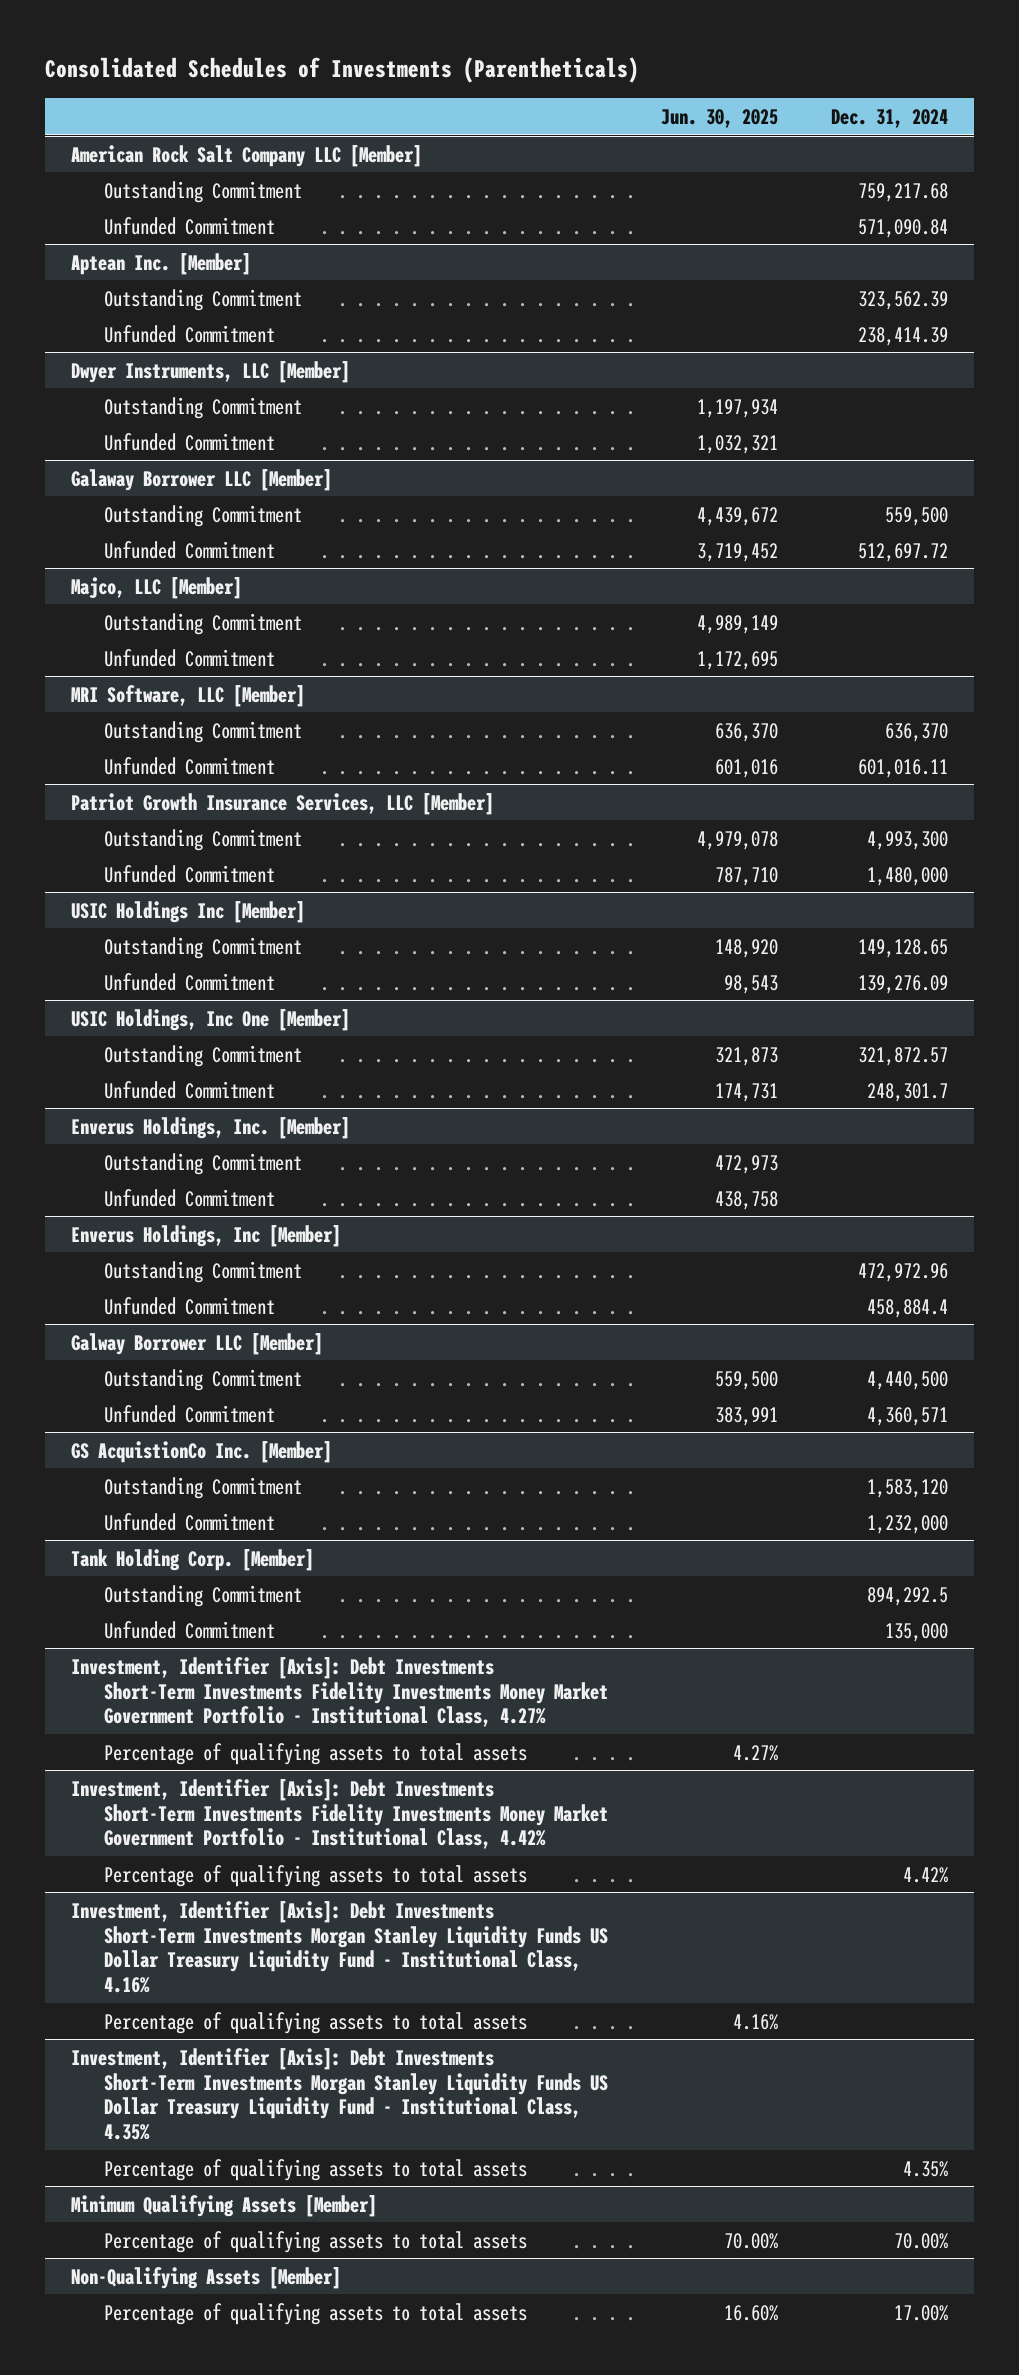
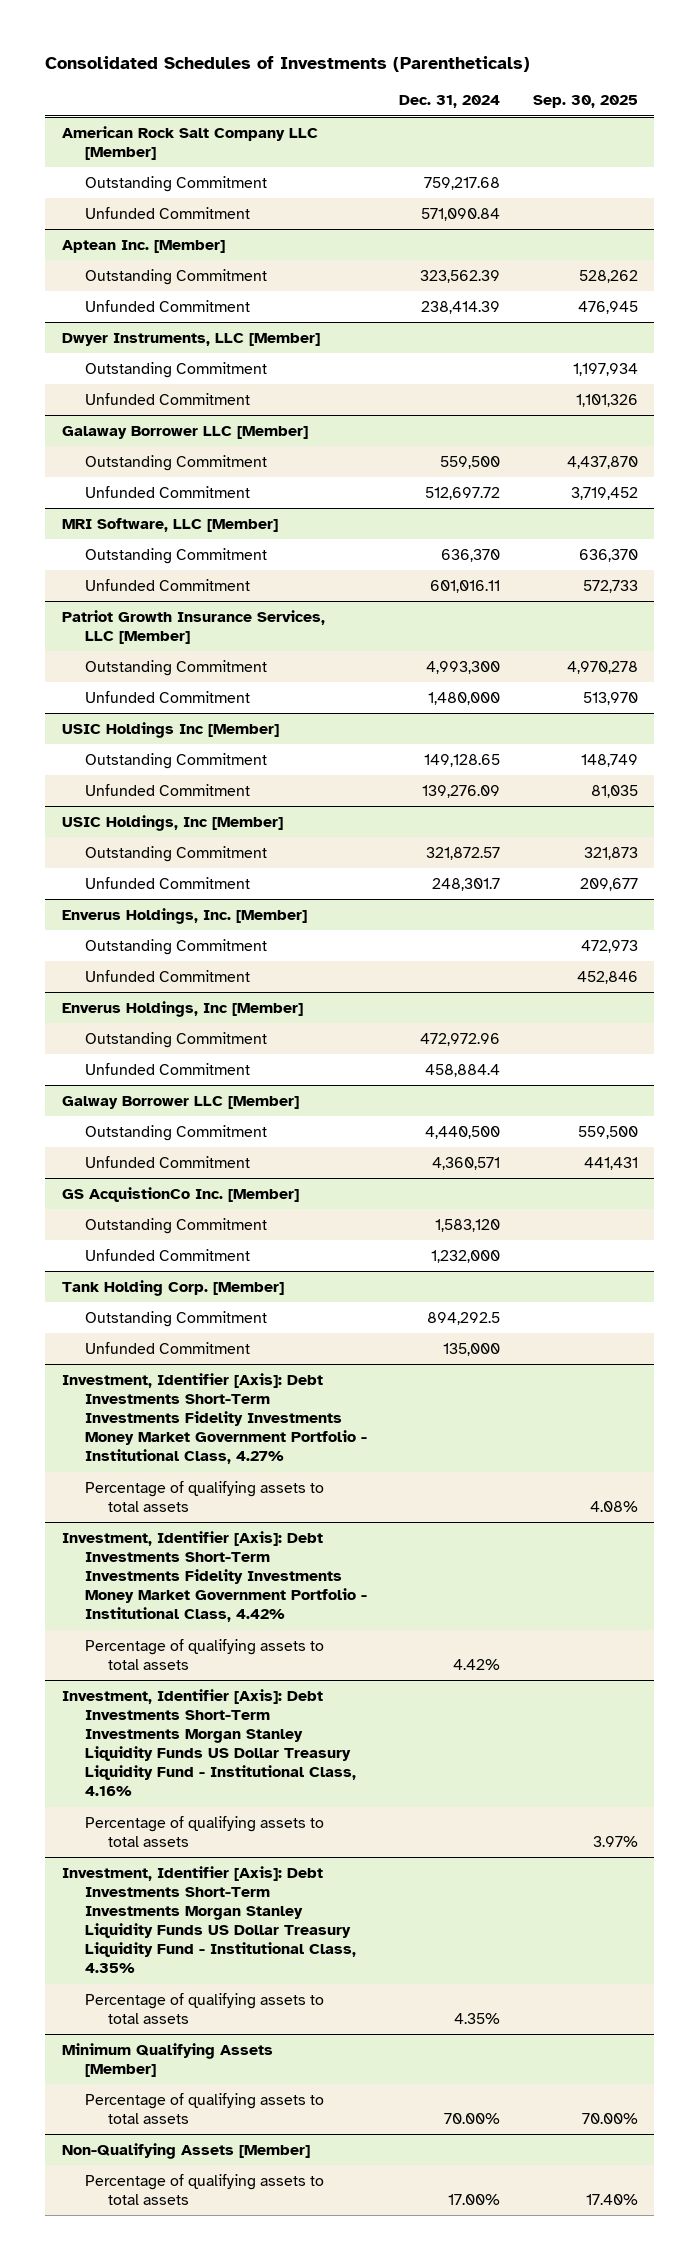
- | Jun. 30, 2025 | Dec. 31, 2024
+ | Dec. 31, 2024 | Sep. 30, 2025
- Majco, LLC [Member]
- Outstanding Commitment | 4,989,149 |
- Unfunded Commitment | 1,172,695 |
- USIC Holdings, Inc One [Member]
+ USIC Holdings, Inc [Member]

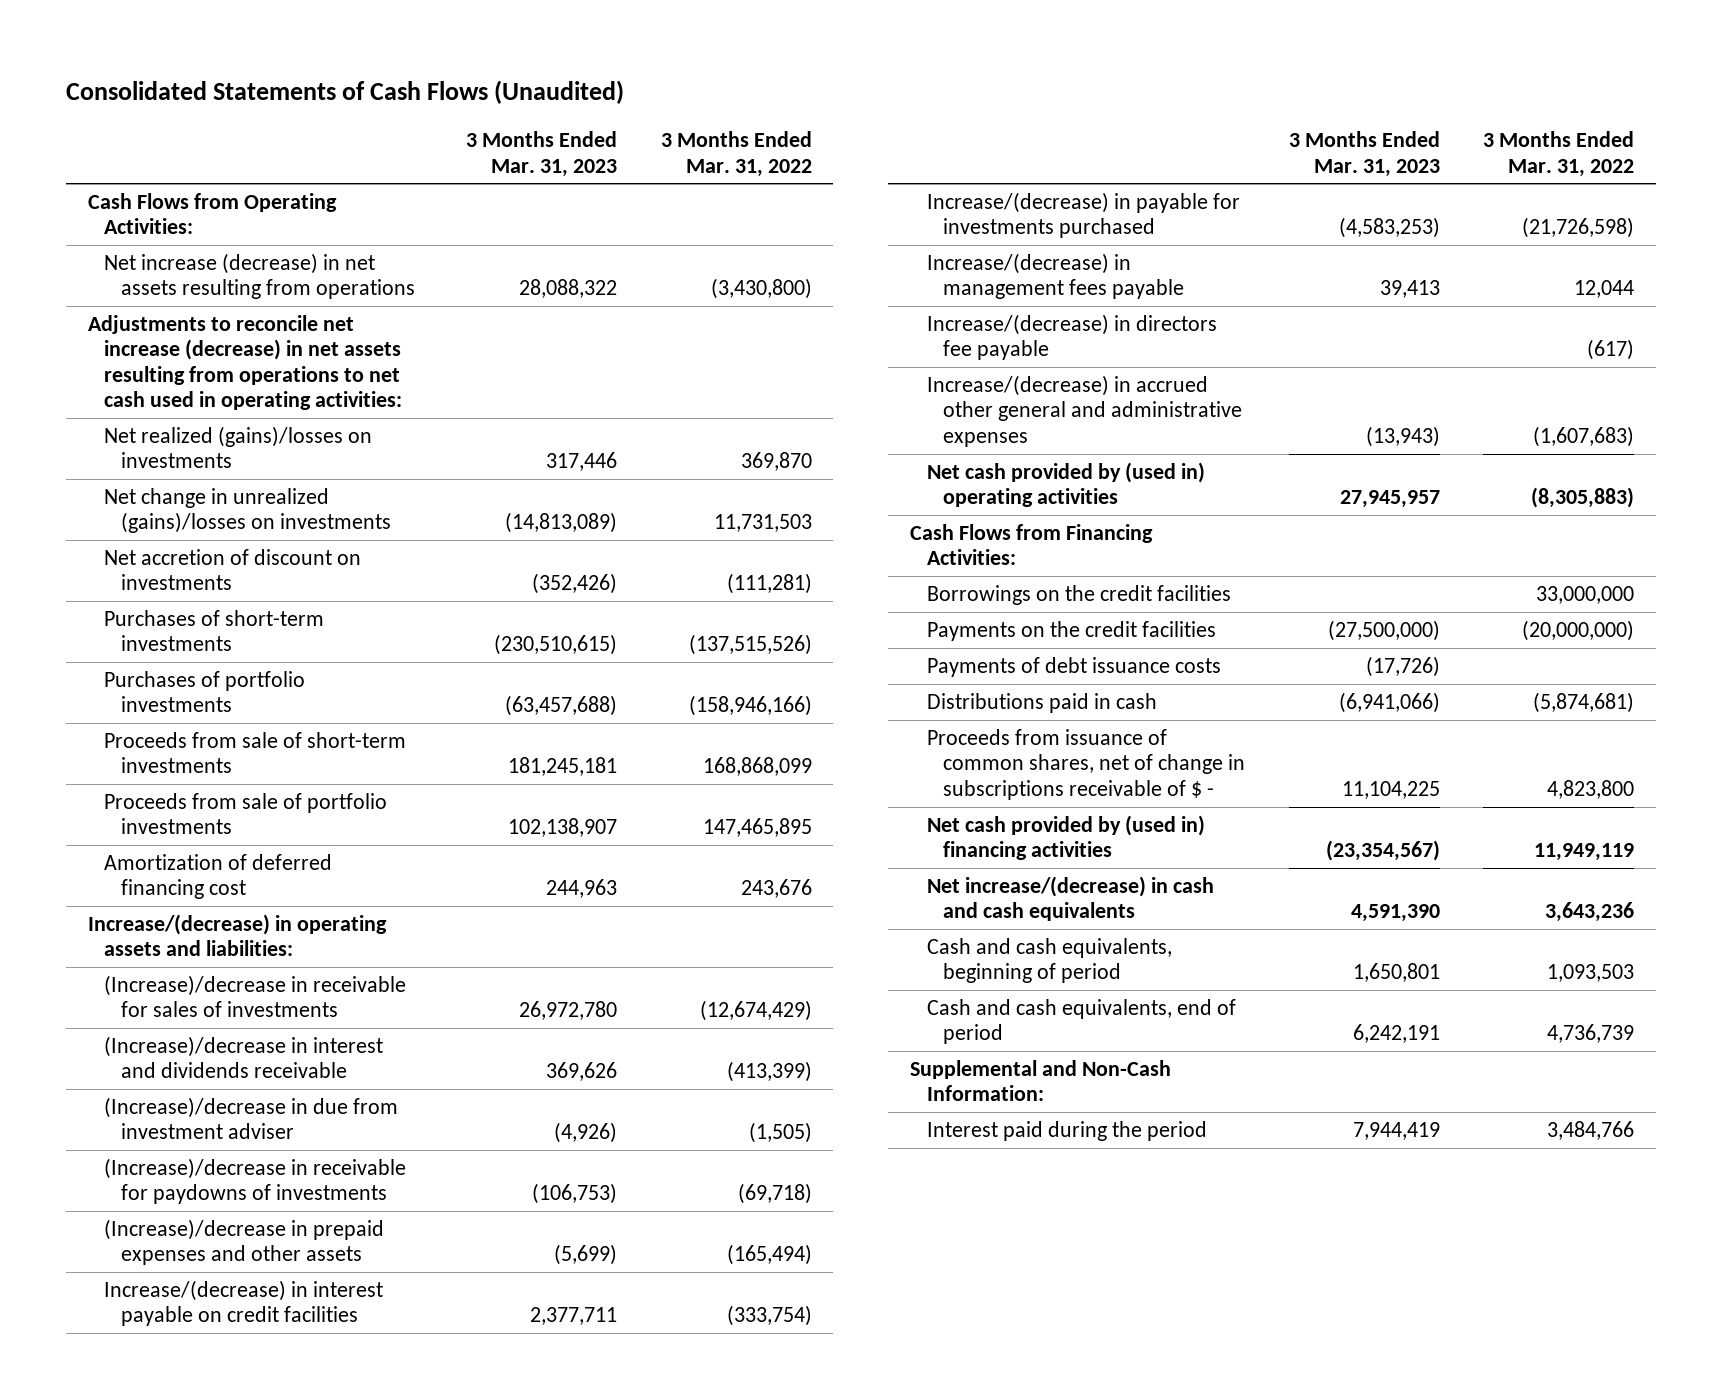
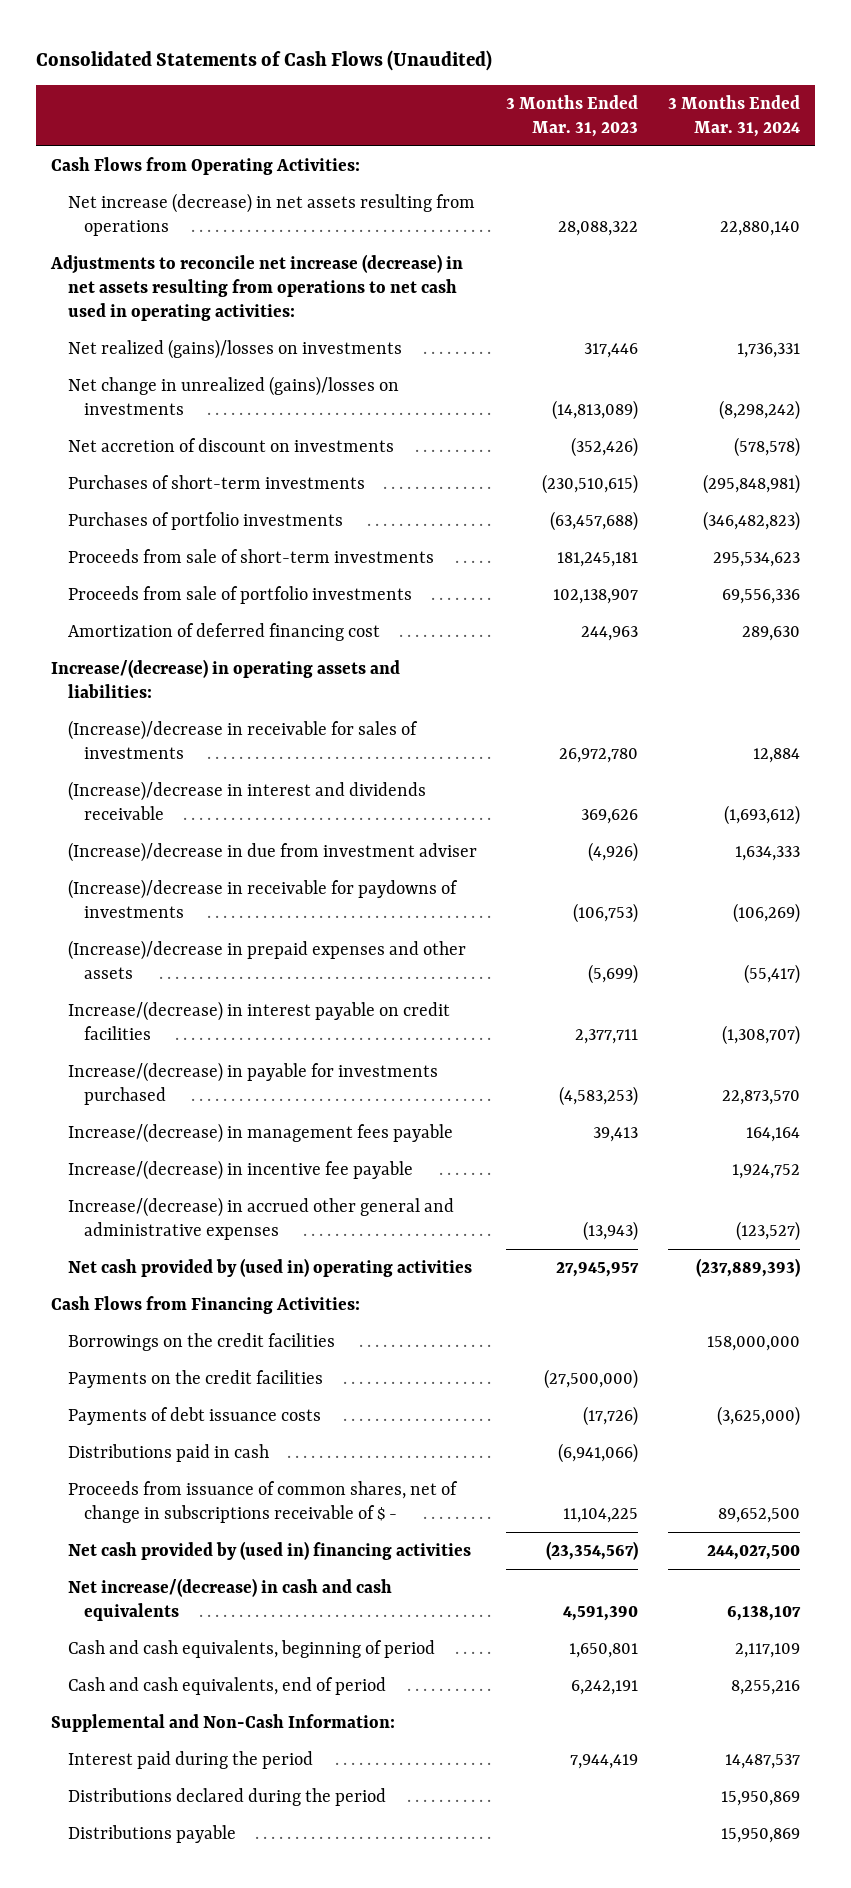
- | 3 Months Ended Mar. 31, 2023 | 3 Months Ended Mar. 31, 2022
+ | 3 Months Ended Mar. 31, 2023 | 3 Months Ended Mar. 31, 2024
- Increase/(decrease) in directors fee payable | | (617)
+ Increase/(decrease) in incentive fee payable | | 1,924,752
+ Distributions declared during the period | | 15,950,869
+ Distributions payable | | 15,950,869

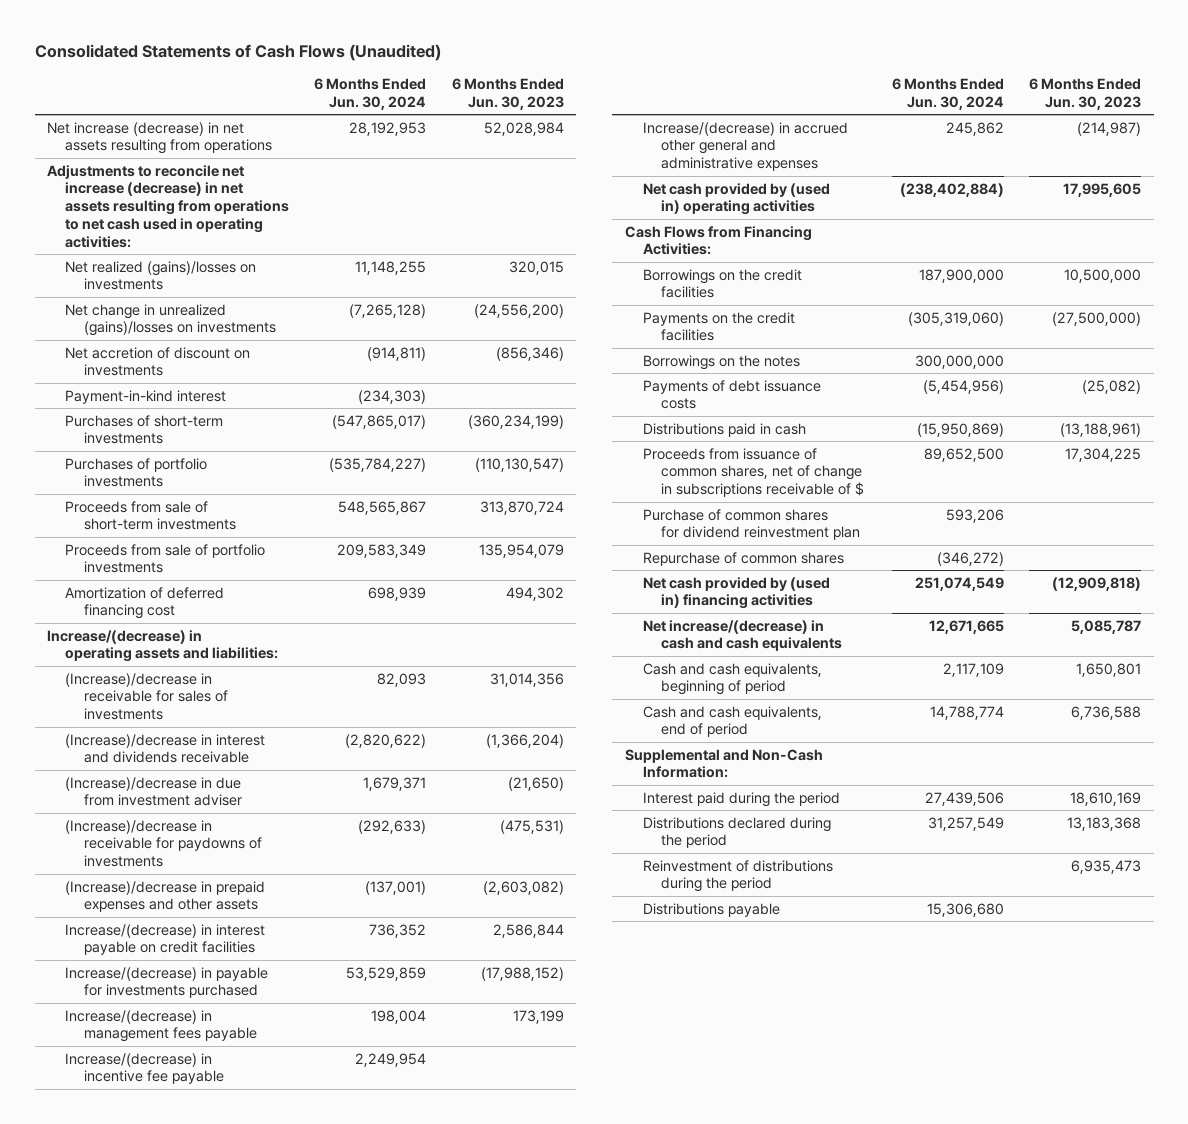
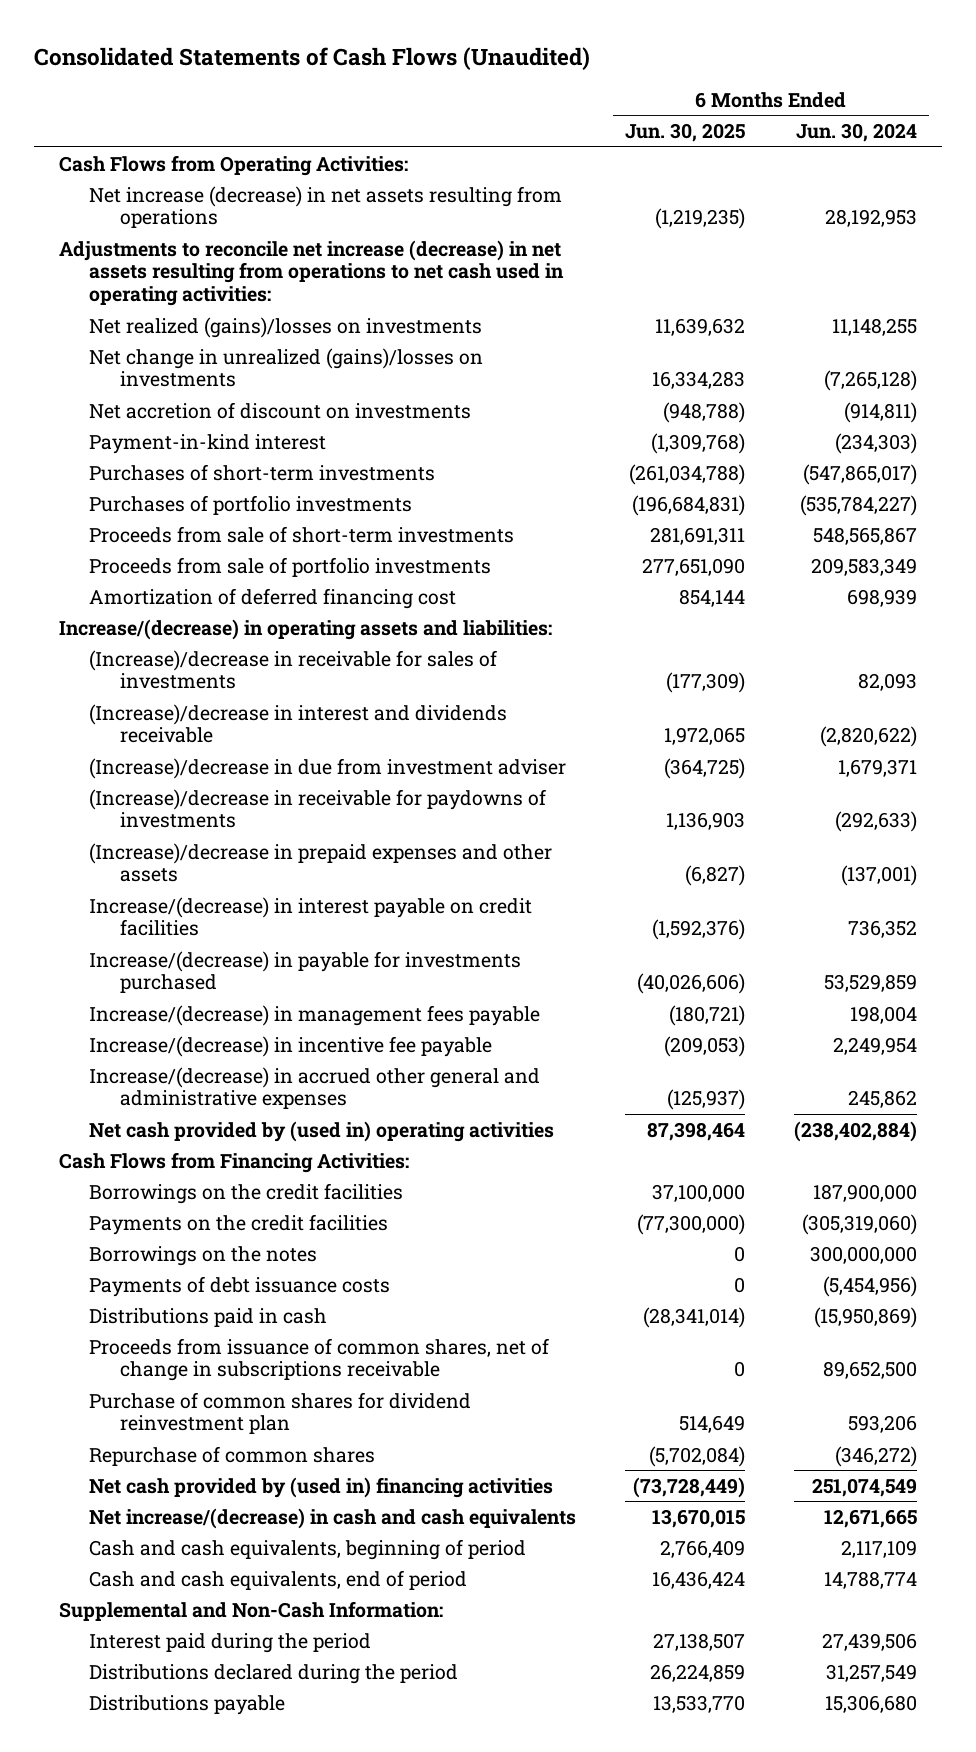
- | 6 Months Ended Jun. 30, 2024 | 6 Months Ended Jun. 30, 2023
+ | 6 Months Ended Jun. 30, 2025 | 6 Months Ended Jun. 30, 2024
+ Cash Flows from Operating Activities:
- Proceeds from issuance of common shares, net of change in subscriptions receivable of $ | 89,652,500 | 17,304,225
+ Proceeds from issuance of common shares, net of change in subscriptions receivable | 0 | 89,652,500
- Reinvestment of distributions during the period | | 6,935,473

